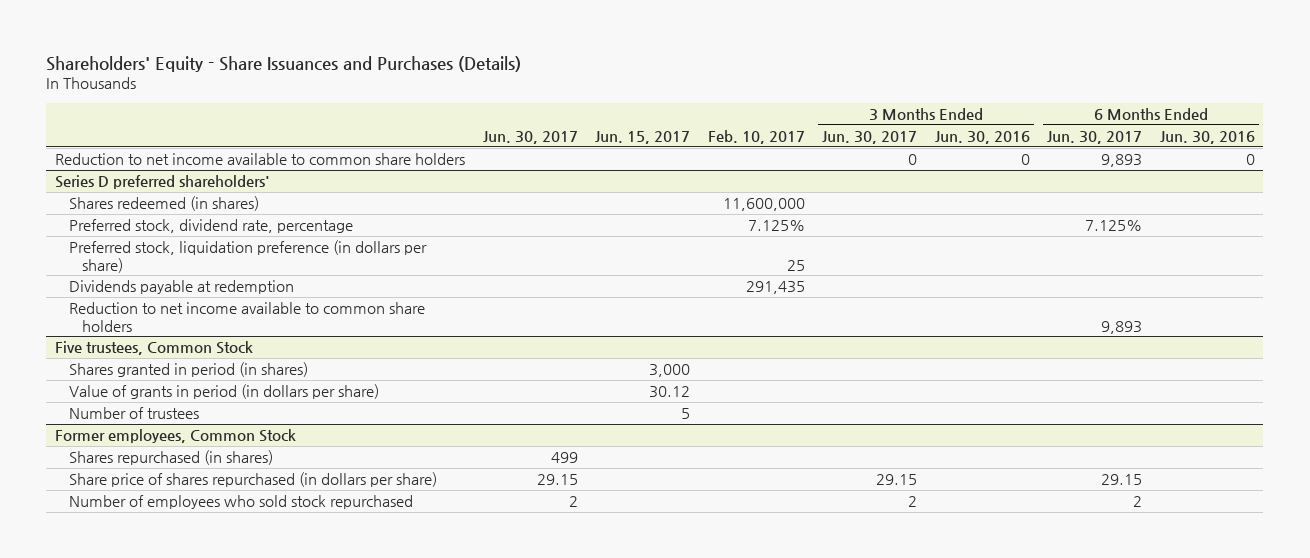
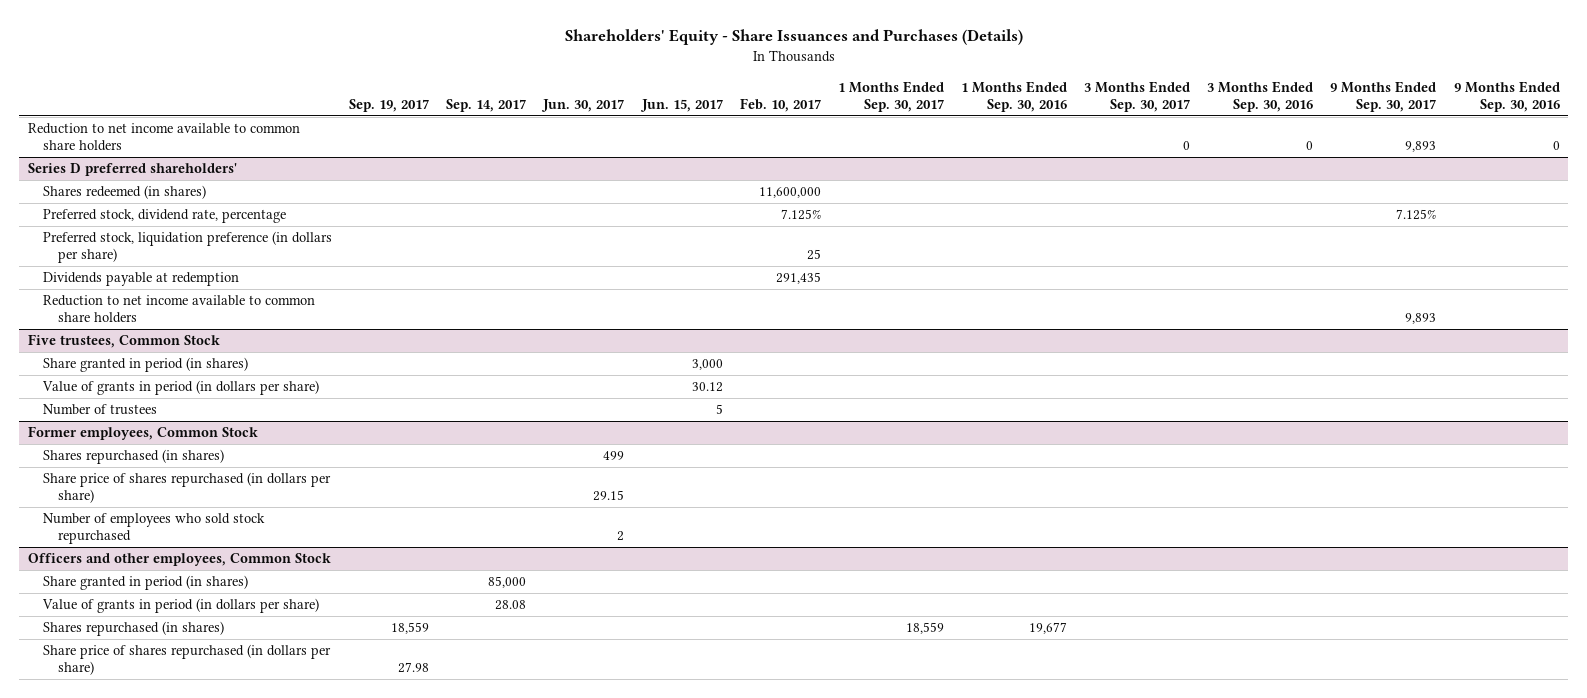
- | Jun. 30, 2017 | Jun. 15, 2017 | Feb. 10, 2017 | 3 Months Ended Jun. 30, 2017 | 3 Months Ended Jun. 30, 2016 | 6 Months Ended Jun. 30, 2017 | 6 Months Ended Jun. 30, 2016
+ | Sep. 19, 2017 | Sep. 14, 2017 | Jun. 30, 2017 | Jun. 15, 2017 | Feb. 10, 2017 | 1 Months Ended Sep. 30, 2017 | 1 Months Ended Sep. 30, 2016 | 3 Months Ended Sep. 30, 2017 | 3 Months Ended Sep. 30, 2016 | 9 Months Ended Sep. 30, 2017 | 9 Months Ended Sep. 30, 2016
@ Five trustees, Common Stock
- Shares granted in period (in shares) | | 3,000 | | | | |
+ Share granted in period (in shares) | | | | 3,000 | | | | | | |
+ Officers and other employees, Common Stock
+ Share granted in period (in shares) | | 85,000 | | | | | | | | |
+ Value of grants in period (in dollars per share) | | 28.08 | | | | | | | | |
+ Shares repurchased (in shares) | 18,559 | | | | | 18,559 | 19,677 | | | |
+ Share price of shares repurchased (in dollars per share) | 27.98 | | | | | | | | | |

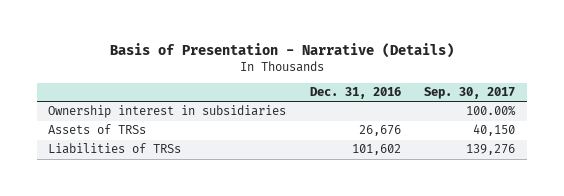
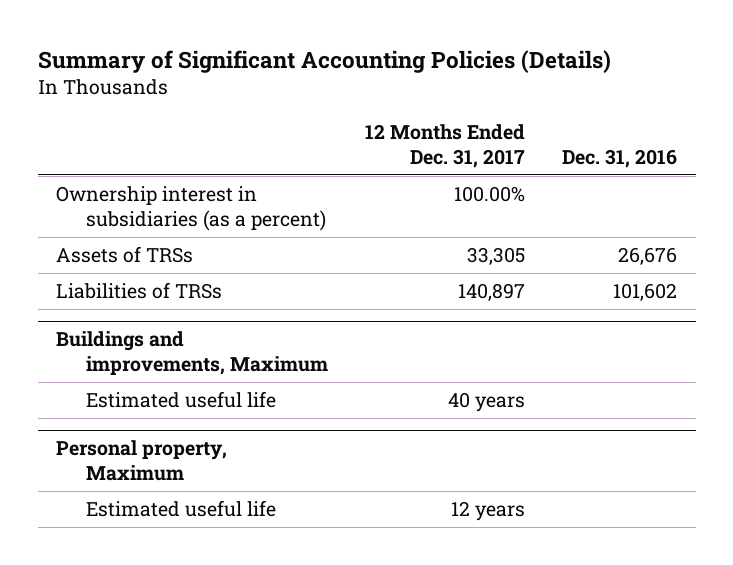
- Basis of Presentation - Narrative (Details)
+ Summary of Significant Accounting Policies (Details)
- | Dec. 31, 2016 | Sep. 30, 2017
+ | 12 Months Ended Dec. 31, 2017 | Dec. 31, 2016
- Ownership interest in subsidiaries | | 100.00%
+ Ownership interest in subsidiaries (as a percent) | 100.00% |
+ Buildings and improvements, Maximum
+ Estimated useful life | 40 years |
+ Personal property, Maximum
+ Estimated useful life | 12 years |

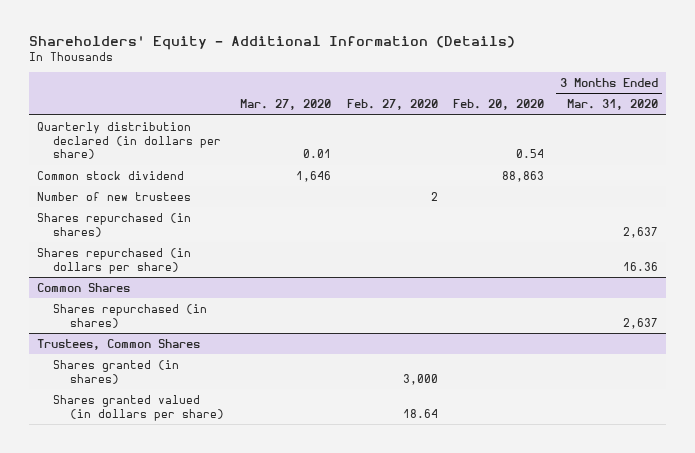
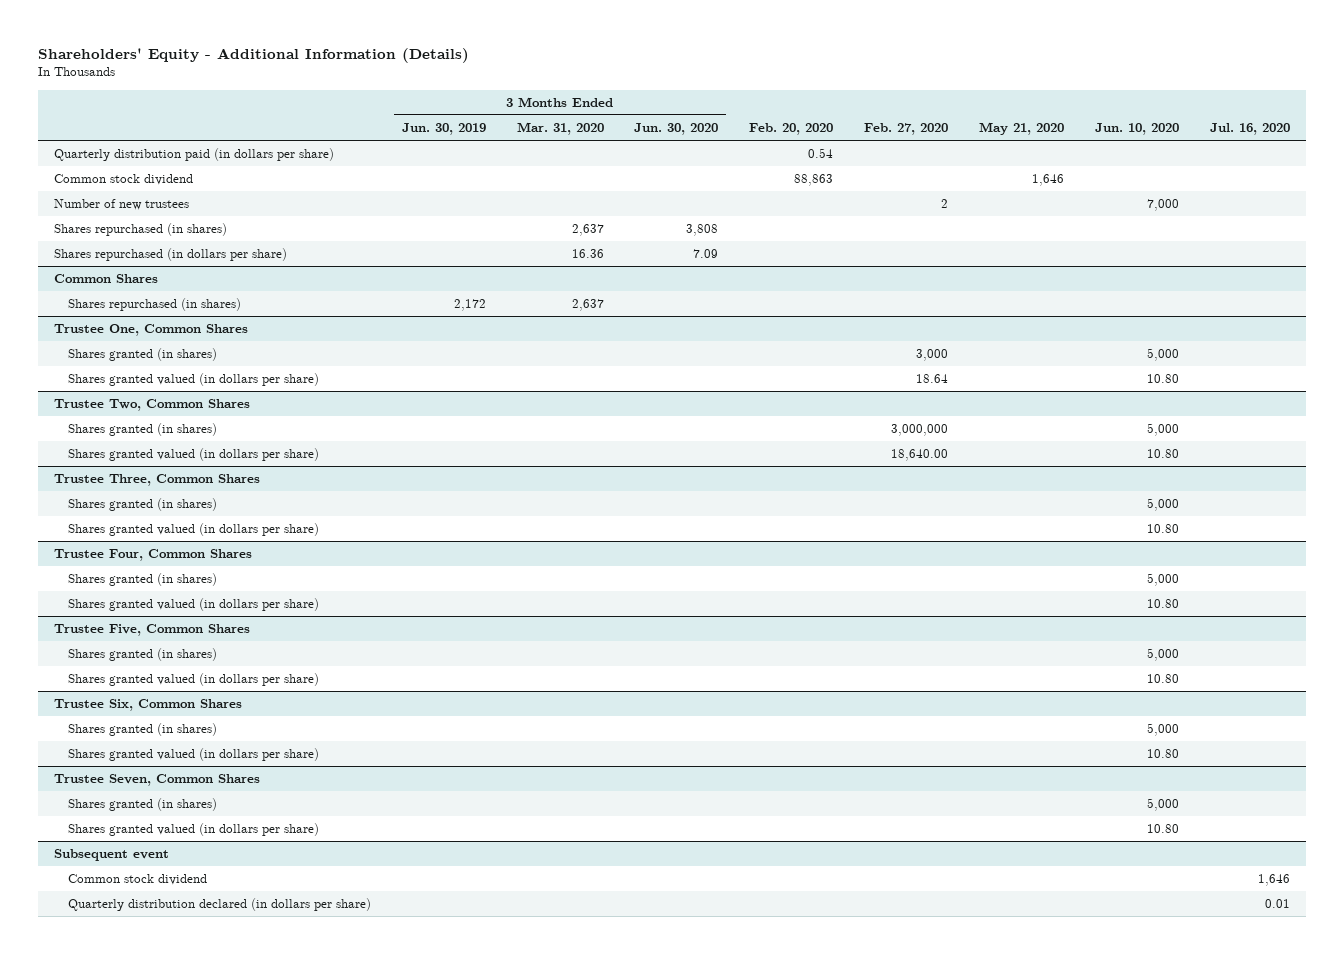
- | Mar. 27, 2020 | Feb. 27, 2020 | Feb. 20, 2020 | 3 Months Ended Mar. 31, 2020
+ | 3 Months Ended Jun. 30, 2019 | 3 Months Ended Mar. 31, 2020 | 3 Months Ended Jun. 30, 2020 | Feb. 20, 2020 | Feb. 27, 2020 | May 21, 2020 | Jun. 10, 2020 | Jul. 16, 2020
- Quarterly distribution declared (in dollars per share) | 0.01 | | 0.54 |
+ Quarterly distribution paid (in dollars per share) | | | | 0.54 | | | |
- Trustees, Common Shares
+ Trustee One, Common Shares
+ Trustee Two, Common Shares
+ Shares granted (in shares) | | | | | 3,000,000 | | 5,000 |
+ Shares granted valued (in dollars per share) | | | | | 18,640.00 | | 10.80 |
+ Trustee Three, Common Shares
+ Shares granted (in shares) | | | | | | | 5,000 |
+ Shares granted valued (in dollars per share) | | | | | | | 10.80 |
+ Trustee Four, Common Shares
+ Shares granted (in shares) | | | | | | | 5,000 |
+ Shares granted valued (in dollars per share) | | | | | | | 10.80 |
+ Trustee Five, Common Shares
+ Shares granted (in shares) | | | | | | | 5,000 |
+ Shares granted valued (in dollars per share) | | | | | | | 10.80 |
+ Trustee Six, Common Shares
+ Shares granted (in shares) | | | | | | | 5,000 |
+ Shares granted valued (in dollars per share) | | | | | | | 10.80 |
+ Trustee Seven, Common Shares
+ Shares granted (in shares) | | | | | | | 5,000 |
+ Shares granted valued (in dollars per share) | | | | | | | 10.80 |
+ Subsequent event
+ Common stock dividend | | | | | | | | 1,646
+ Quarterly distribution declared (in dollars per share) | | | | | | | | 0.01

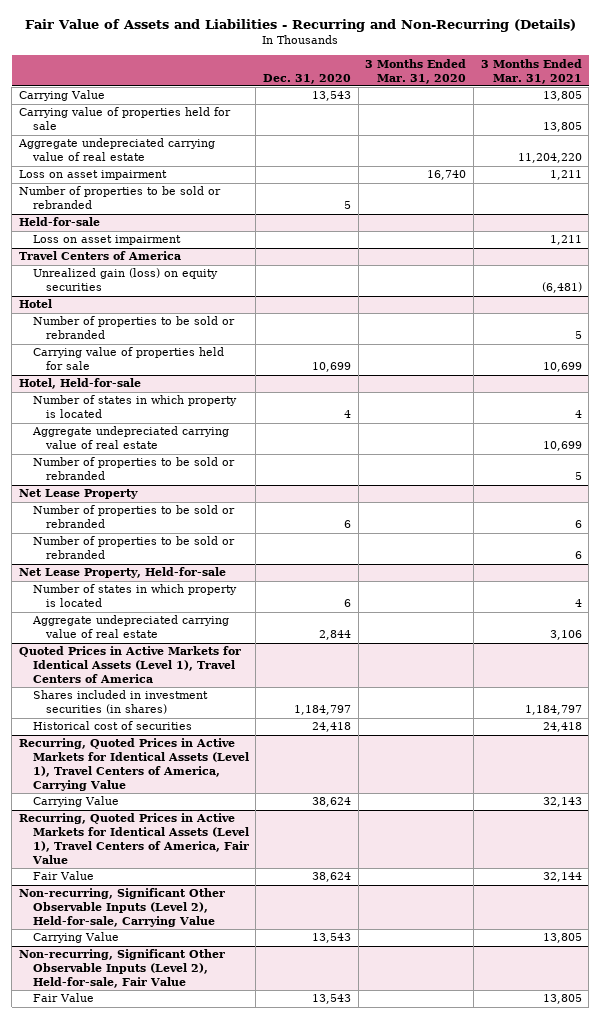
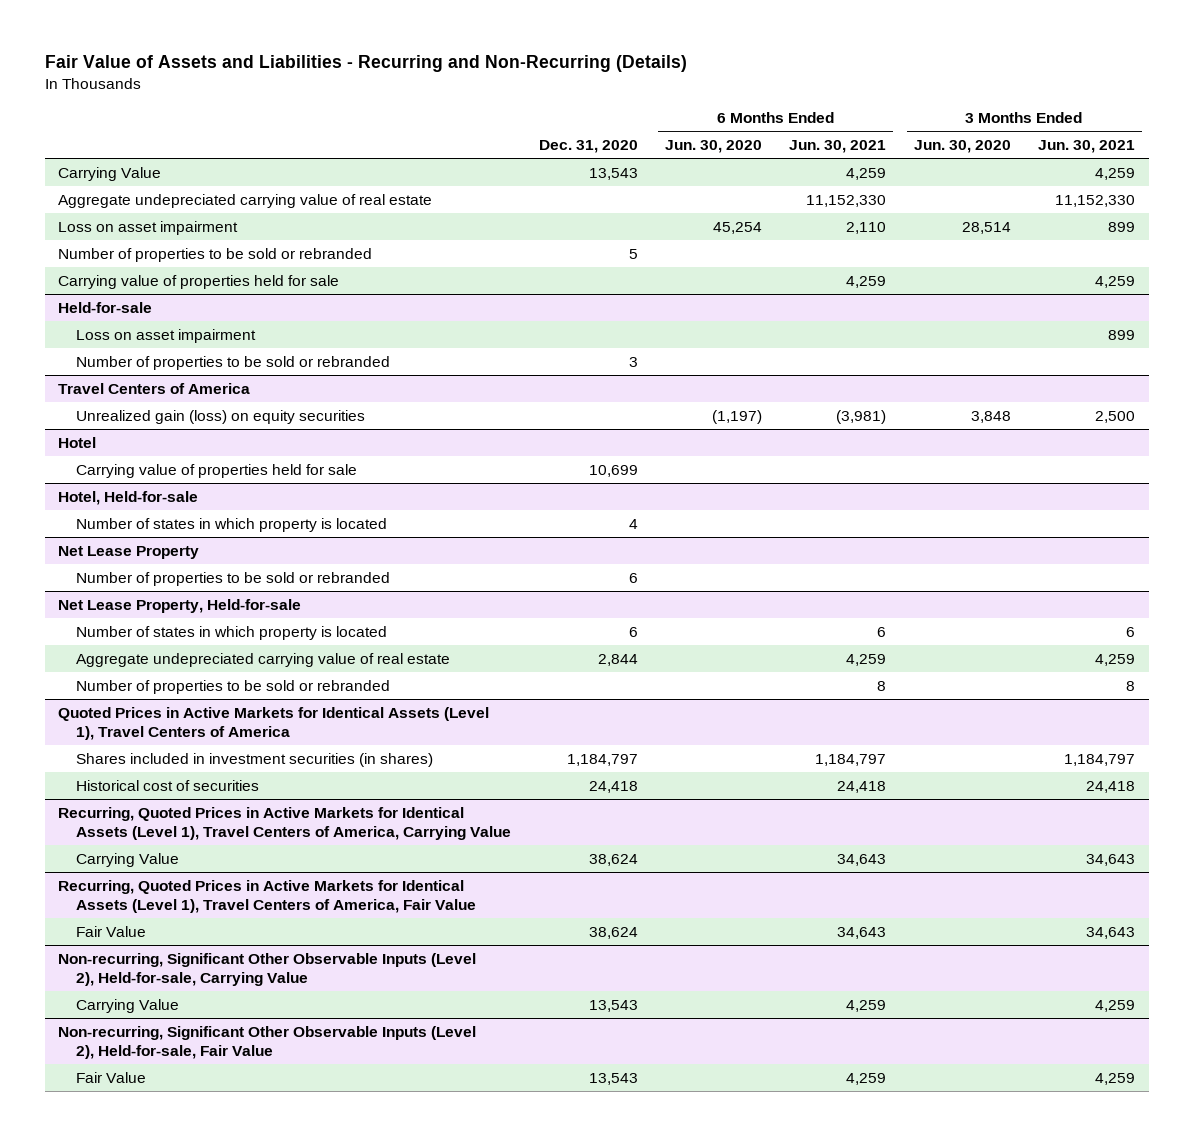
- | Dec. 31, 2020 | 3 Months Ended Mar. 31, 2020 | 3 Months Ended Mar. 31, 2021
+ | Dec. 31, 2020 | 6 Months Ended Jun. 30, 2020 | 6 Months Ended Jun. 30, 2021 | 3 Months Ended Jun. 30, 2020 | 3 Months Ended Jun. 30, 2021
moved down: Carrying value of properties held for sale | | | 4,259 | | 4,259
@ Held-for-sale
+ Number of properties to be sold or rebranded | 3 | | | |
@ Hotel
- Number of properties to be sold or rebranded | | | 5
@ Hotel, Held-for-sale
- Aggregate undepreciated carrying value of real estate | | | 10,699
- Number of properties to be sold or rebranded | | | 5
@ Net Lease Property
- Number of properties to be sold or rebranded | | | 6
@ Net Lease Property, Held-for-sale
+ Number of properties to be sold or rebranded | | | 8 | | 8

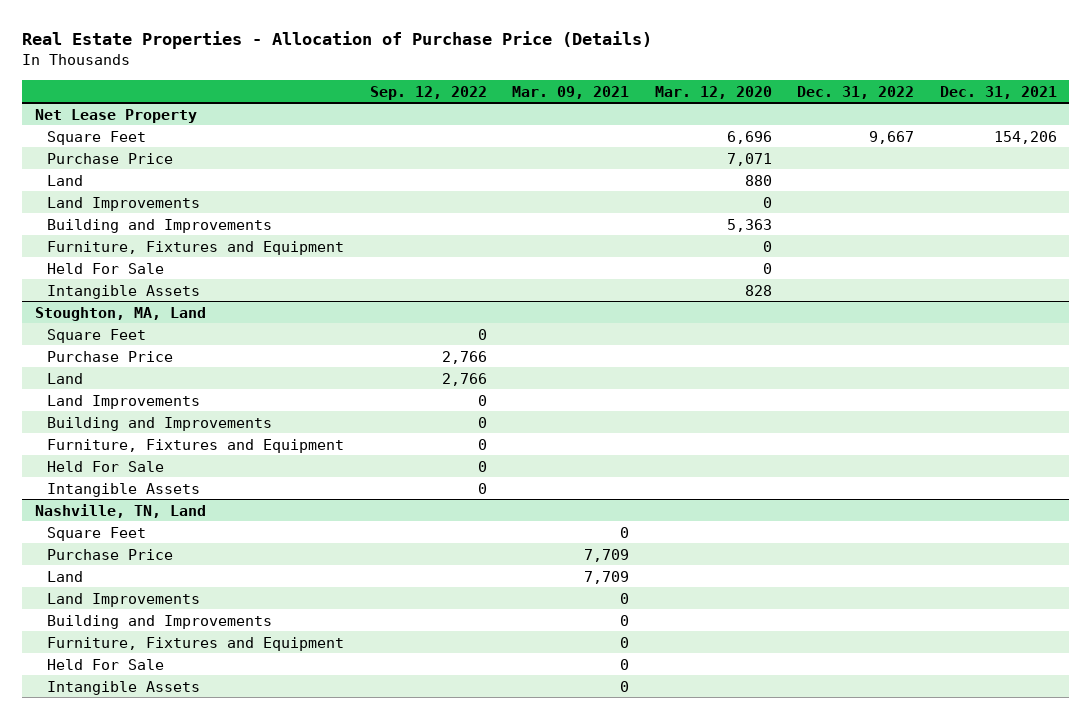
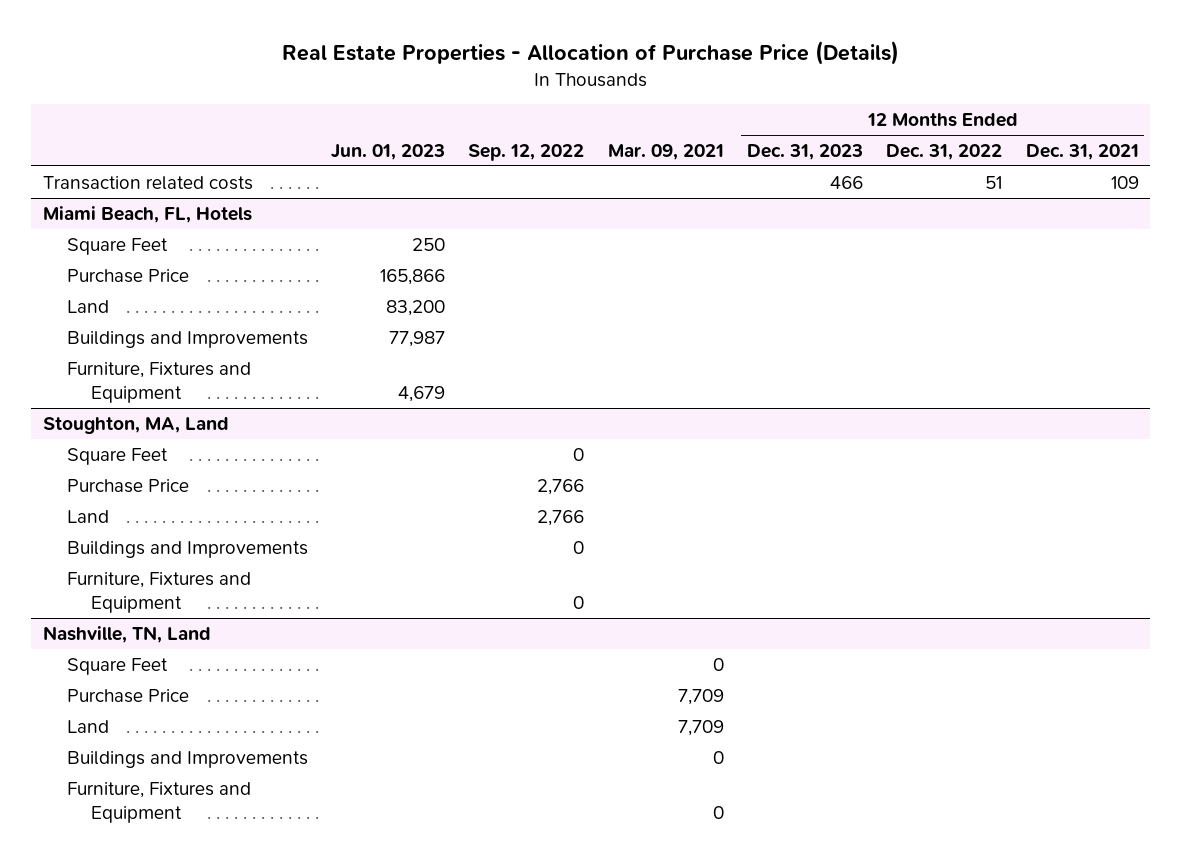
- | Sep. 12, 2022 | Mar. 09, 2021 | Mar. 12, 2020 | Dec. 31, 2022 | Dec. 31, 2021
+ | Jun. 01, 2023 | Sep. 12, 2022 | Mar. 09, 2021 | 12 Months Ended Dec. 31, 2023 | 12 Months Ended Dec. 31, 2022 | 12 Months Ended Dec. 31, 2021
- Net Lease Property
- Square Feet | | | 6,696 | 9,667 | 154,206
- Purchase Price | | | 7,071 | |
- Land | | | 880 | |
- Land Improvements | | | 0 | |
- Building and Improvements | | | 5,363 | |
- Furniture, Fixtures and Equipment | | | 0 | |
- Held For Sale | | | 0 | |
- Intangible Assets | | | 828 | |
+ Transaction related costs | | | | 466 | 51 | 109
+ Miami Beach, FL, Hotels
+ Square Feet | 250 | | | | |
+ Purchase Price | 165,866 | | | | |
+ Land | 83,200 | | | | |
+ Buildings and Improvements | 77,987 | | | | |
+ Furniture, Fixtures and Equipment | 4,679 | | | | |
@ Stoughton, MA, Land
- Land Improvements | 0 | | | |
- Building and Improvements | 0 | | | |
+ Buildings and Improvements | | 0 | | | |
- Held For Sale | 0 | | | |
- Intangible Assets | 0 | | | |
@ Nashville, TN, Land
- Land Improvements | | 0 | | |
- Building and Improvements | | 0 | | |
+ Buildings and Improvements | | | 0 | | |
- Held For Sale | | 0 | | |
- Intangible Assets | | 0 | | |

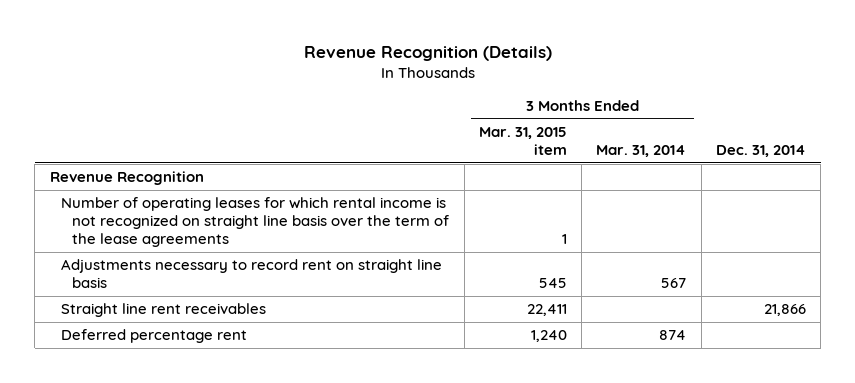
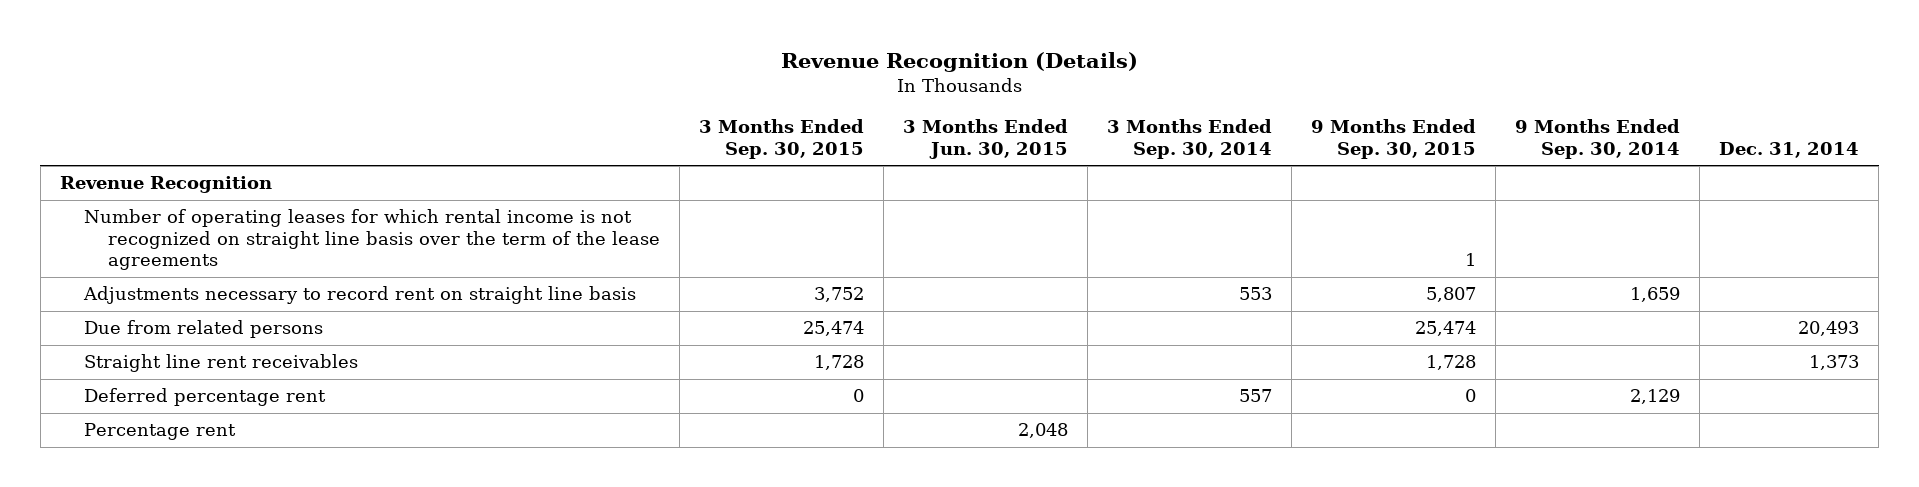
- | 3 Months Ended Mar. 31, 2015 item | 3 Months Ended Mar. 31, 2014 | Dec. 31, 2014
+ | 3 Months Ended Sep. 30, 2015 | 3 Months Ended Jun. 30, 2015 | 3 Months Ended Sep. 30, 2014 | 9 Months Ended Sep. 30, 2015 | 9 Months Ended Sep. 30, 2014 | Dec. 31, 2014
- Straight line rent receivables | 22,411 | | 21,866
+ Due from related persons | 25,474 | | | 25,474 | | 20,493
+ Straight line rent receivables | 1,728 | | | 1,728 | | 1,373
+ Percentage rent | | 2,048 | | | |

